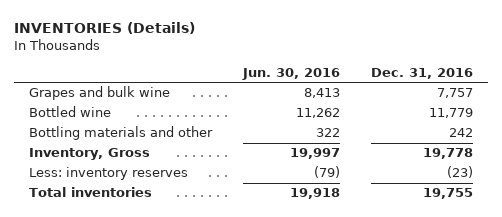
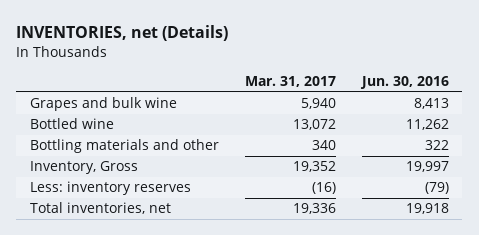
- INVENTORIES (Details)
+ INVENTORIES, net (Details)
- | Jun. 30, 2016 | Dec. 31, 2016
+ | Mar. 31, 2017 | Jun. 30, 2016
- Total inventories | 19,918 | 19,755
+ Total inventories, net | 19,336 | 19,918

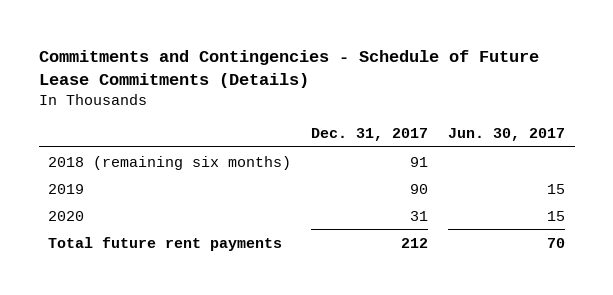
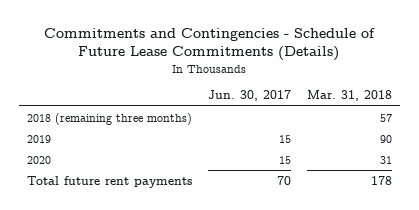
- | Dec. 31, 2017 | Jun. 30, 2017
+ | Jun. 30, 2017 | Mar. 31, 2018
- 2018 (remaining six months) | 91 |
+ 2018 (remaining three months) | | 57

